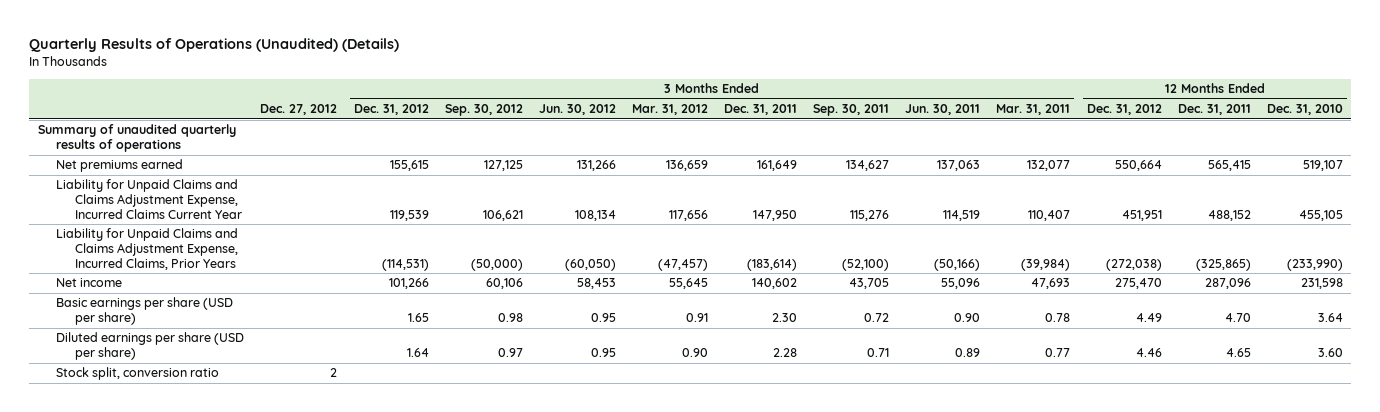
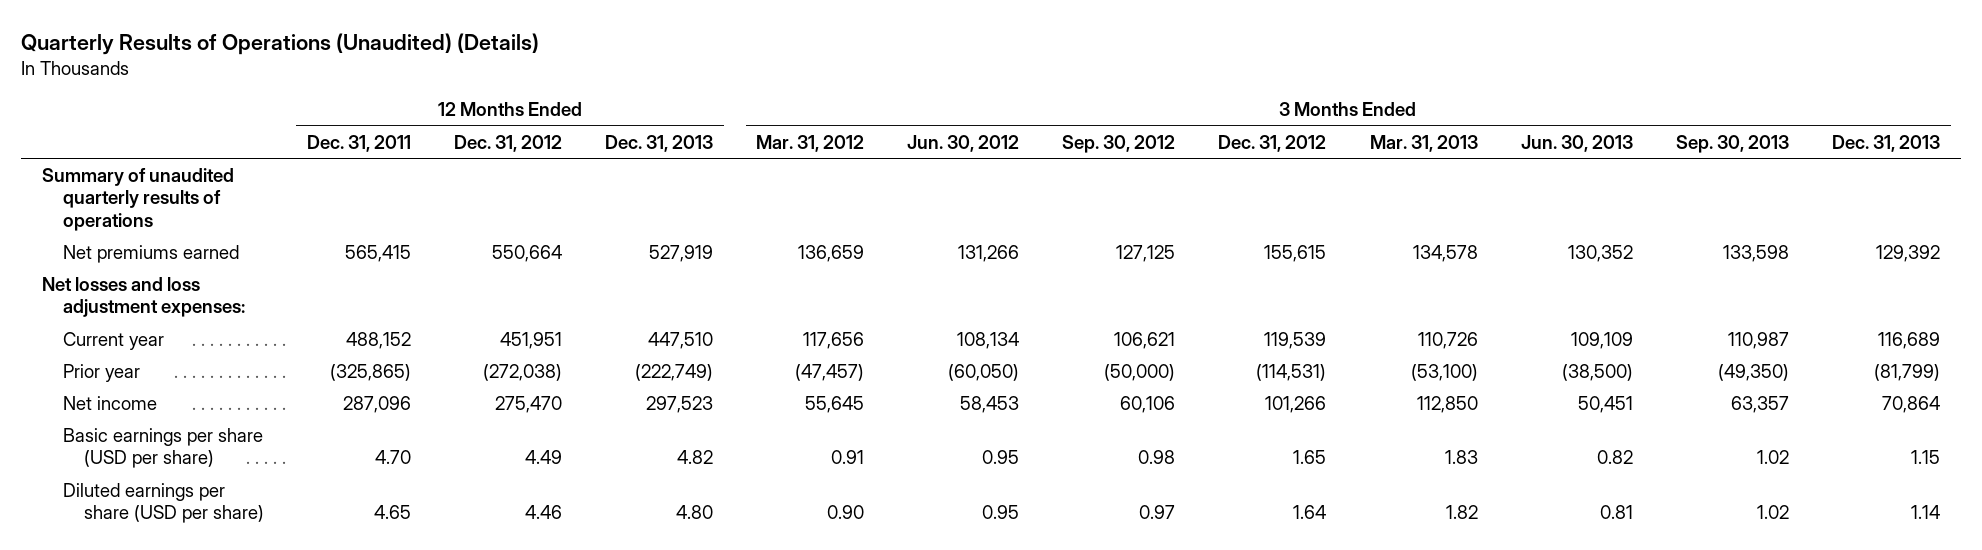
- | Dec. 27, 2012 | 3 Months Ended Dec. 31, 2012 | 3 Months Ended Sep. 30, 2012 | 3 Months Ended Jun. 30, 2012 | 3 Months Ended Mar. 31, 2012 | 3 Months Ended Dec. 31, 2011 | 3 Months Ended Sep. 30, 2011 | 3 Months Ended Jun. 30, 2011 | 3 Months Ended Mar. 31, 2011 | 12 Months Ended Dec. 31, 2012 | 12 Months Ended Dec. 31, 2011 | 12 Months Ended Dec. 31, 2010
+ | 12 Months Ended Dec. 31, 2011 | 12 Months Ended Dec. 31, 2012 | 12 Months Ended Dec. 31, 2013 | 3 Months Ended Mar. 31, 2012 | 3 Months Ended Jun. 30, 2012 | 3 Months Ended Sep. 30, 2012 | 3 Months Ended Dec. 31, 2012 | 3 Months Ended Mar. 31, 2013 | 3 Months Ended Jun. 30, 2013 | 3 Months Ended Sep. 30, 2013 | 3 Months Ended Dec. 31, 2013
- Liability for Unpaid Claims and Claims Adjustment Expense, Incurred Claims Current Year | | 119,539 | 106,621 | 108,134 | 117,656 | 147,950 | 115,276 | 114,519 | 110,407 | 451,951 | 488,152 | 455,105
- Liability for Unpaid Claims and Claims Adjustment Expense, Incurred Claims, Prior Years | | (114,531) | (50,000) | (60,050) | (47,457) | (183,614) | (52,100) | (50,166) | (39,984) | (272,038) | (325,865) | (233,990)
+ Net losses and loss adjustment expenses:
+ Current year | 488,152 | 451,951 | 447,510 | 117,656 | 108,134 | 106,621 | 119,539 | 110,726 | 109,109 | 110,987 | 116,689
+ Prior year | (325,865) | (272,038) | (222,749) | (47,457) | (60,050) | (50,000) | (114,531) | (53,100) | (38,500) | (49,350) | (81,799)
- Stock split, conversion ratio | 2 | | | | | | | | | | |

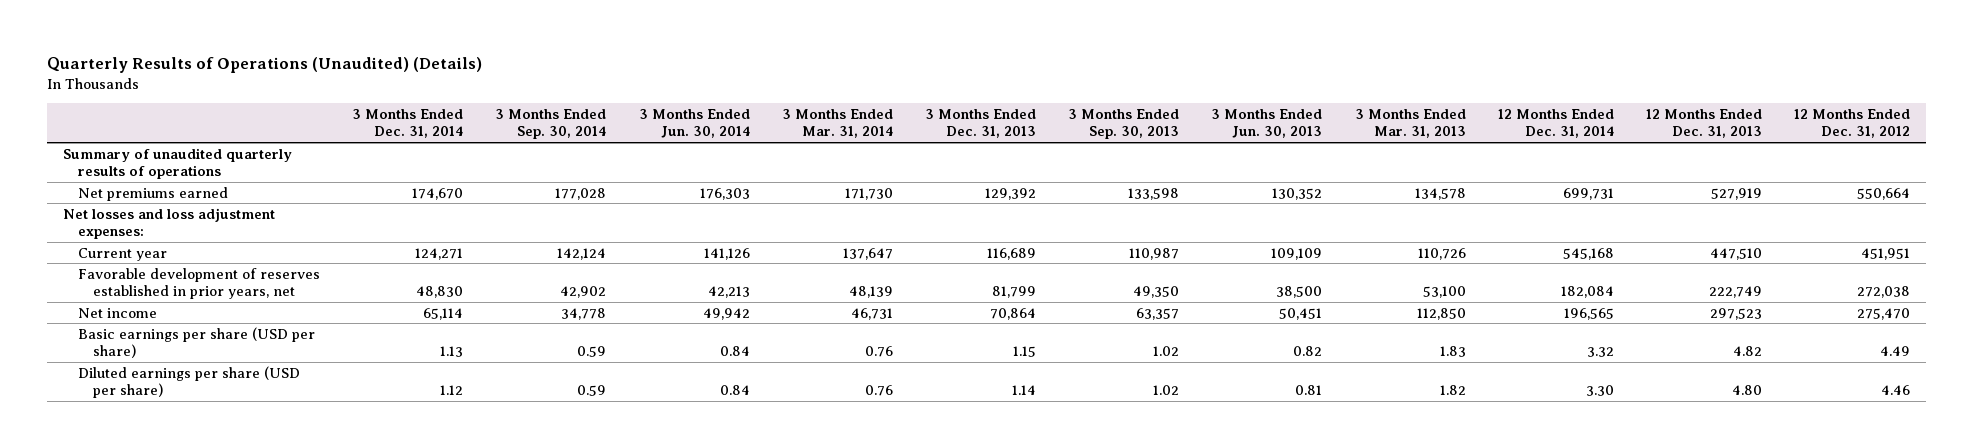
- | 12 Months Ended Dec. 31, 2011 | 12 Months Ended Dec. 31, 2012 | 12 Months Ended Dec. 31, 2013 | 3 Months Ended Mar. 31, 2012 | 3 Months Ended Jun. 30, 2012 | 3 Months Ended Sep. 30, 2012 | 3 Months Ended Dec. 31, 2012 | 3 Months Ended Mar. 31, 2013 | 3 Months Ended Jun. 30, 2013 | 3 Months Ended Sep. 30, 2013 | 3 Months Ended Dec. 31, 2013
+ | 3 Months Ended Dec. 31, 2014 | 3 Months Ended Sep. 30, 2014 | 3 Months Ended Jun. 30, 2014 | 3 Months Ended Mar. 31, 2014 | 3 Months Ended Dec. 31, 2013 | 3 Months Ended Sep. 30, 2013 | 3 Months Ended Jun. 30, 2013 | 3 Months Ended Mar. 31, 2013 | 12 Months Ended Dec. 31, 2014 | 12 Months Ended Dec. 31, 2013 | 12 Months Ended Dec. 31, 2012
- Prior year | (325,865) | (272,038) | (222,749) | (47,457) | (60,050) | (50,000) | (114,531) | (53,100) | (38,500) | (49,350) | (81,799)
+ Favorable development of reserves established in prior years, net | 48,830 | 42,902 | 42,213 | 48,139 | 81,799 | 49,350 | 38,500 | 53,100 | 182,084 | 222,749 | 272,038

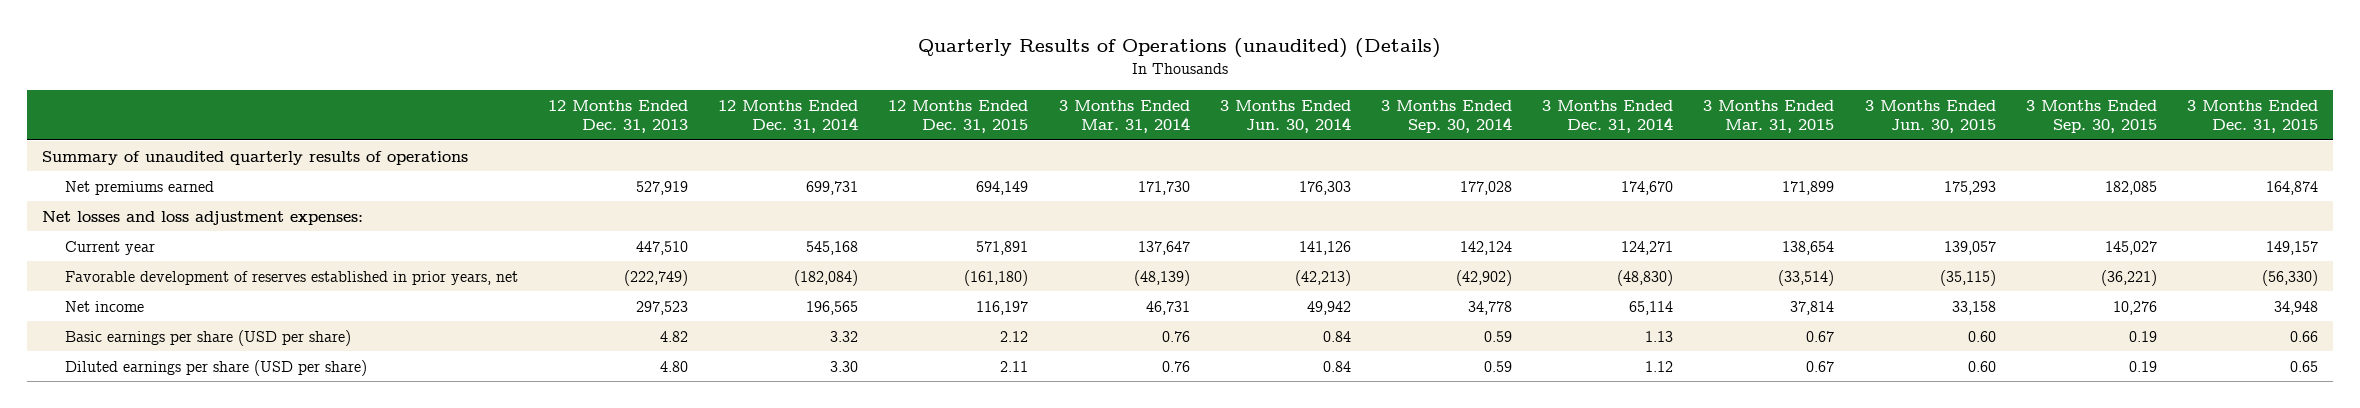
- Quarterly Results of Operations (Unaudited) (Details)
+ Quarterly Results of Operations (unaudited) (Details)
- | 3 Months Ended Dec. 31, 2014 | 3 Months Ended Sep. 30, 2014 | 3 Months Ended Jun. 30, 2014 | 3 Months Ended Mar. 31, 2014 | 3 Months Ended Dec. 31, 2013 | 3 Months Ended Sep. 30, 2013 | 3 Months Ended Jun. 30, 2013 | 3 Months Ended Mar. 31, 2013 | 12 Months Ended Dec. 31, 2014 | 12 Months Ended Dec. 31, 2013 | 12 Months Ended Dec. 31, 2012
+ | 12 Months Ended Dec. 31, 2013 | 12 Months Ended Dec. 31, 2014 | 12 Months Ended Dec. 31, 2015 | 3 Months Ended Mar. 31, 2014 | 3 Months Ended Jun. 30, 2014 | 3 Months Ended Sep. 30, 2014 | 3 Months Ended Dec. 31, 2014 | 3 Months Ended Mar. 31, 2015 | 3 Months Ended Jun. 30, 2015 | 3 Months Ended Sep. 30, 2015 | 3 Months Ended Dec. 31, 2015
- Favorable development of reserves established in prior years, net | 48,830 | 42,902 | 42,213 | 48,139 | 81,799 | 49,350 | 38,500 | 53,100 | 182,084 | 222,749 | 272,038
+ Favorable development of reserves established in prior years, net | (222,749) | (182,084) | (161,180) | (48,139) | (42,213) | (42,902) | (48,830) | (33,514) | (35,115) | (36,221) | (56,330)

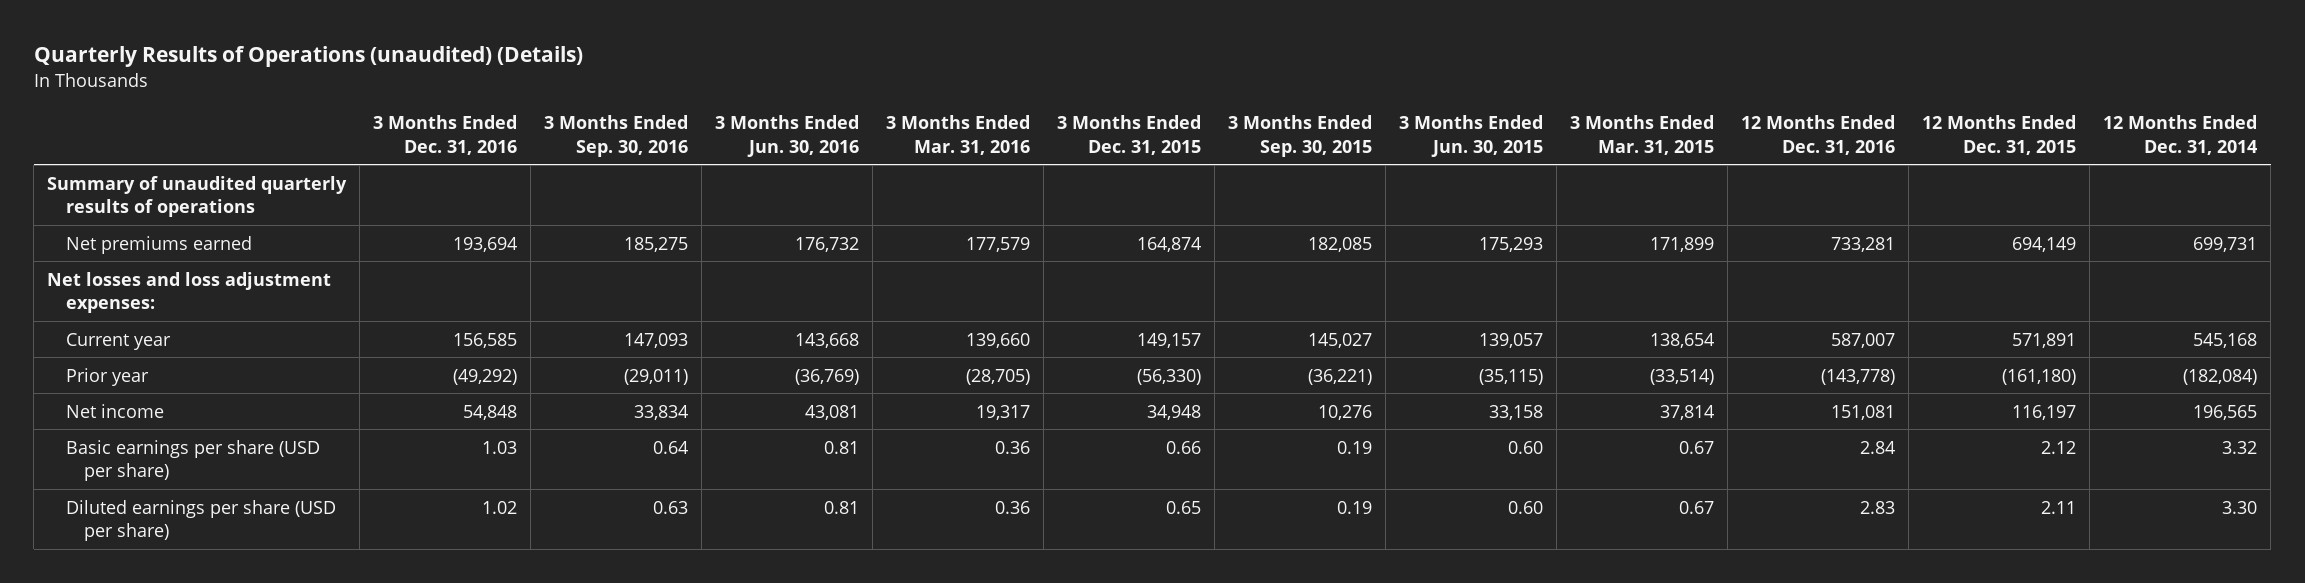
- | 12 Months Ended Dec. 31, 2013 | 12 Months Ended Dec. 31, 2014 | 12 Months Ended Dec. 31, 2015 | 3 Months Ended Mar. 31, 2014 | 3 Months Ended Jun. 30, 2014 | 3 Months Ended Sep. 30, 2014 | 3 Months Ended Dec. 31, 2014 | 3 Months Ended Mar. 31, 2015 | 3 Months Ended Jun. 30, 2015 | 3 Months Ended Sep. 30, 2015 | 3 Months Ended Dec. 31, 2015
+ | 3 Months Ended Dec. 31, 2016 | 3 Months Ended Sep. 30, 2016 | 3 Months Ended Jun. 30, 2016 | 3 Months Ended Mar. 31, 2016 | 3 Months Ended Dec. 31, 2015 | 3 Months Ended Sep. 30, 2015 | 3 Months Ended Jun. 30, 2015 | 3 Months Ended Mar. 31, 2015 | 12 Months Ended Dec. 31, 2016 | 12 Months Ended Dec. 31, 2015 | 12 Months Ended Dec. 31, 2014
- Favorable development of reserves established in prior years, net | (222,749) | (182,084) | (161,180) | (48,139) | (42,213) | (42,902) | (48,830) | (33,514) | (35,115) | (36,221) | (56,330)
+ Prior year | (49,292) | (29,011) | (36,769) | (28,705) | (56,330) | (36,221) | (35,115) | (33,514) | (143,778) | (161,180) | (182,084)

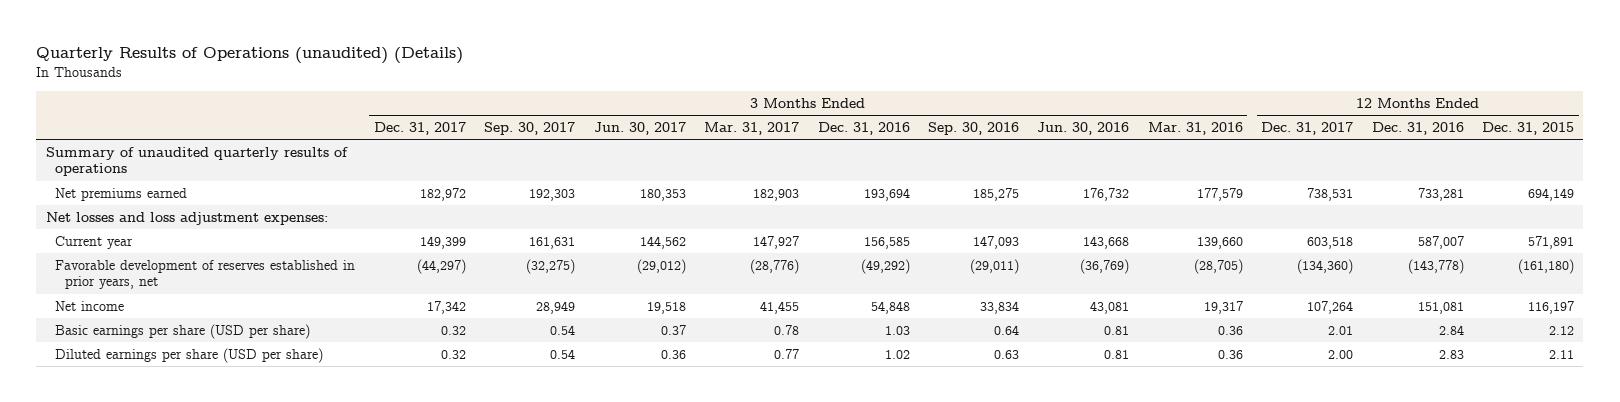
- | 3 Months Ended Dec. 31, 2016 | 3 Months Ended Sep. 30, 2016 | 3 Months Ended Jun. 30, 2016 | 3 Months Ended Mar. 31, 2016 | 3 Months Ended Dec. 31, 2015 | 3 Months Ended Sep. 30, 2015 | 3 Months Ended Jun. 30, 2015 | 3 Months Ended Mar. 31, 2015 | 12 Months Ended Dec. 31, 2016 | 12 Months Ended Dec. 31, 2015 | 12 Months Ended Dec. 31, 2014
+ | 3 Months Ended Dec. 31, 2017 | 3 Months Ended Sep. 30, 2017 | 3 Months Ended Jun. 30, 2017 | 3 Months Ended Mar. 31, 2017 | 3 Months Ended Dec. 31, 2016 | 3 Months Ended Sep. 30, 2016 | 3 Months Ended Jun. 30, 2016 | 3 Months Ended Mar. 31, 2016 | 12 Months Ended Dec. 31, 2017 | 12 Months Ended Dec. 31, 2016 | 12 Months Ended Dec. 31, 2015
- Prior year | (49,292) | (29,011) | (36,769) | (28,705) | (56,330) | (36,221) | (35,115) | (33,514) | (143,778) | (161,180) | (182,084)
+ Favorable development of reserves established in prior years, net | (44,297) | (32,275) | (29,012) | (28,776) | (49,292) | (29,011) | (36,769) | (28,705) | (134,360) | (143,778) | (161,180)

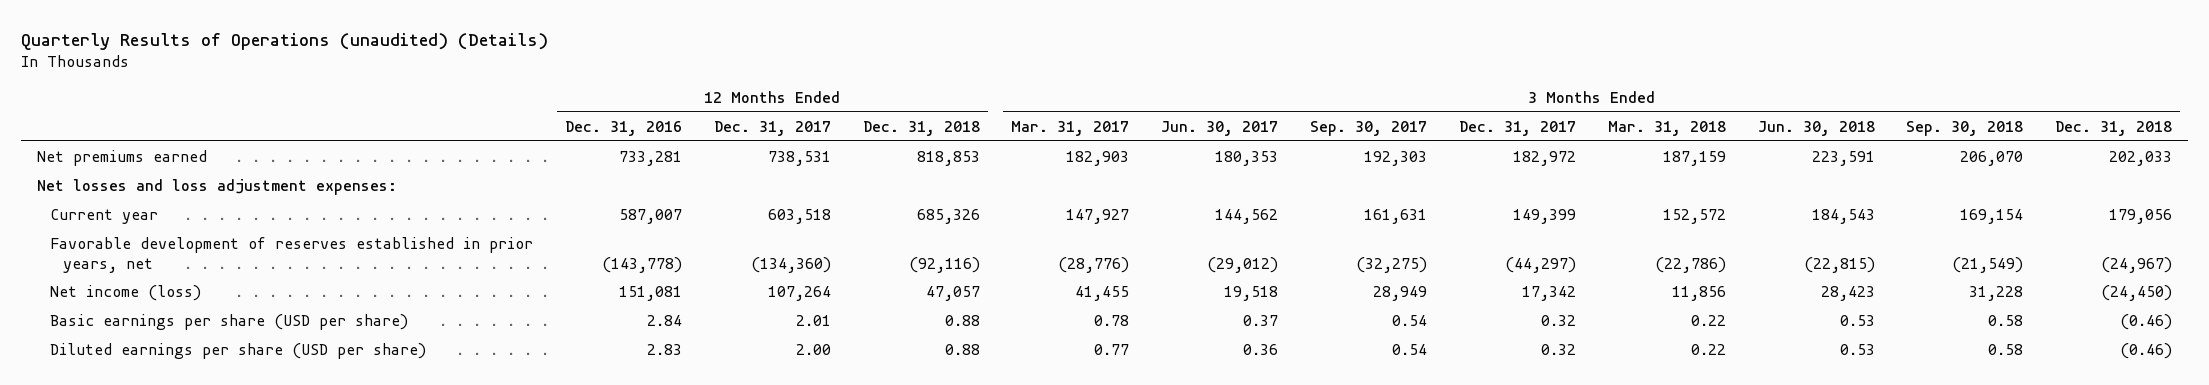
- | 3 Months Ended Dec. 31, 2017 | 3 Months Ended Sep. 30, 2017 | 3 Months Ended Jun. 30, 2017 | 3 Months Ended Mar. 31, 2017 | 3 Months Ended Dec. 31, 2016 | 3 Months Ended Sep. 30, 2016 | 3 Months Ended Jun. 30, 2016 | 3 Months Ended Mar. 31, 2016 | 12 Months Ended Dec. 31, 2017 | 12 Months Ended Dec. 31, 2016 | 12 Months Ended Dec. 31, 2015
+ | 12 Months Ended Dec. 31, 2016 | 12 Months Ended Dec. 31, 2017 | 12 Months Ended Dec. 31, 2018 | 3 Months Ended Mar. 31, 2017 | 3 Months Ended Jun. 30, 2017 | 3 Months Ended Sep. 30, 2017 | 3 Months Ended Dec. 31, 2017 | 3 Months Ended Mar. 31, 2018 | 3 Months Ended Jun. 30, 2018 | 3 Months Ended Sep. 30, 2018 | 3 Months Ended Dec. 31, 2018
- Summary of unaudited quarterly results of operations
- Net income | 17,342 | 28,949 | 19,518 | 41,455 | 54,848 | 33,834 | 43,081 | 19,317 | 107,264 | 151,081 | 116,197
+ Net income (loss) | 151,081 | 107,264 | 47,057 | 41,455 | 19,518 | 28,949 | 17,342 | 11,856 | 28,423 | 31,228 | (24,450)

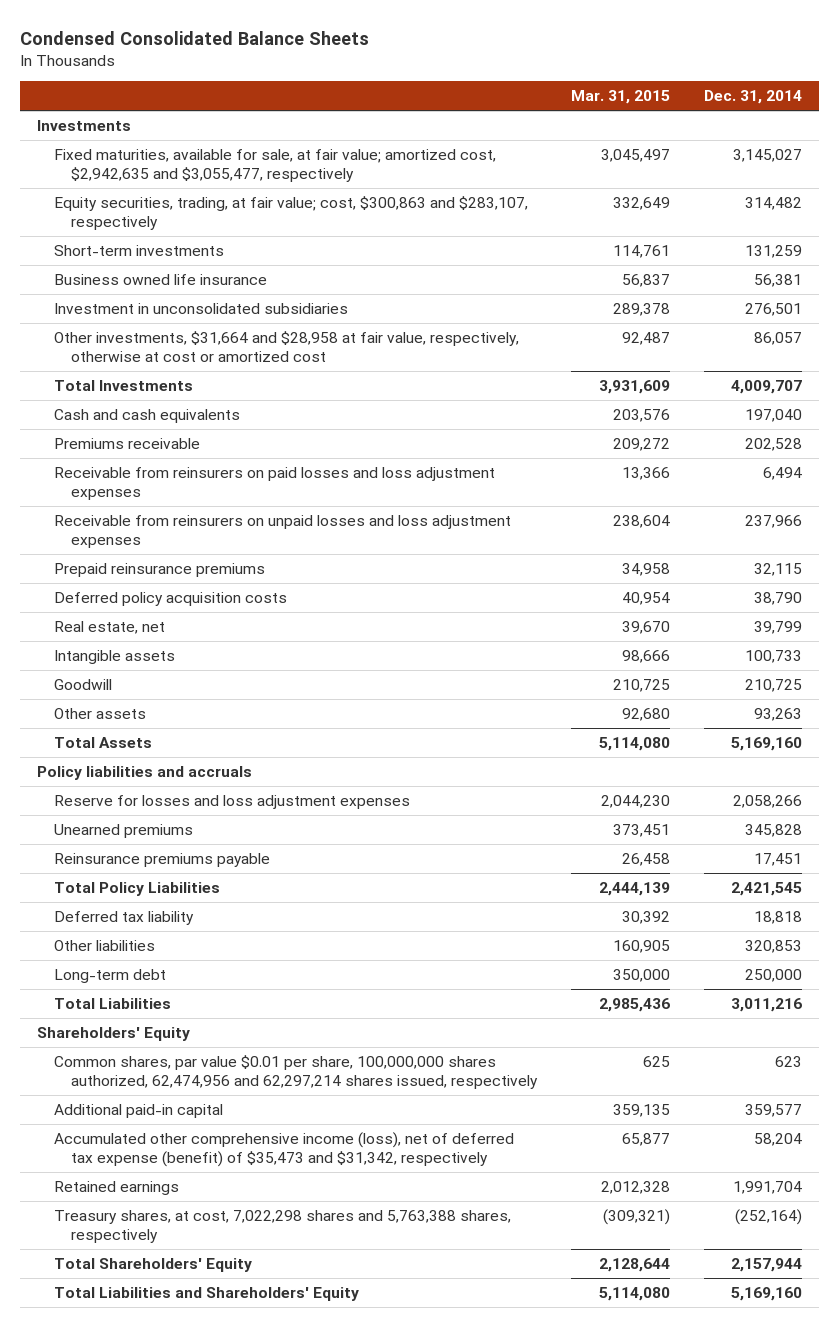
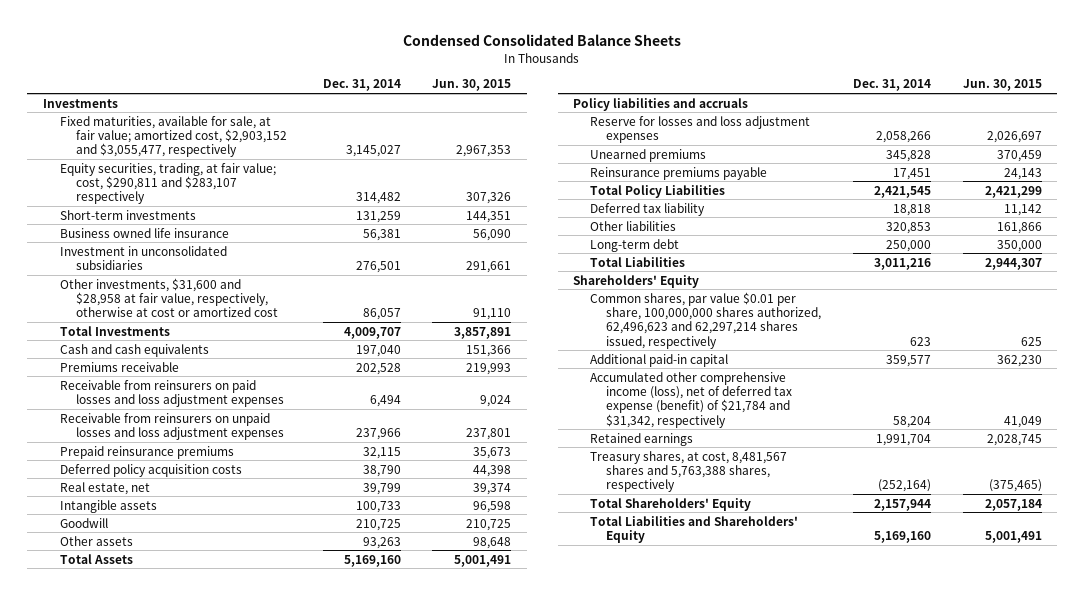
- | Mar. 31, 2015 | Dec. 31, 2014
+ | Dec. 31, 2014 | Jun. 30, 2015
- Fixed maturities, available for sale, at fair value; amortized cost, $2,942,635 and $3,055,477, respectively | 3,045,497 | 3,145,027
- Equity securities, trading, at fair value; cost, $300,863 and $283,107, respectively | 332,649 | 314,482
+ Fixed maturities, available for sale, at fair value; amortized cost, $2,903,152 and $3,055,477, respectively | 3,145,027 | 2,967,353
+ Equity securities, trading, at fair value; cost, $290,811 and $283,107 respectively | 314,482 | 307,326
- Other investments, $31,664 and $28,958 at fair value, respectively, otherwise at cost or amortized cost | 92,487 | 86,057
+ Other investments, $31,600 and $28,958 at fair value, respectively, otherwise at cost or amortized cost | 86,057 | 91,110
- Common shares, par value $0.01 per share, 100,000,000 shares authorized, 62,474,956 and 62,297,214 shares issued, respectively | 625 | 623
+ Common shares, par value $0.01 per share, 100,000,000 shares authorized, 62,496,623 and 62,297,214 shares issued, respectively | 623 | 625
- Accumulated other comprehensive income (loss), net of deferred tax expense (benefit) of $35,473 and $31,342, respectively | 65,877 | 58,204
+ Accumulated other comprehensive income (loss), net of deferred tax expense (benefit) of $21,784 and $31,342, respectively | 58,204 | 41,049
- Treasury shares, at cost, 7,022,298 shares and 5,763,388 shares, respectively | (309,321) | (252,164)
+ Treasury shares, at cost, 8,481,567 shares and 5,763,388 shares, respectively | (252,164) | (375,465)

